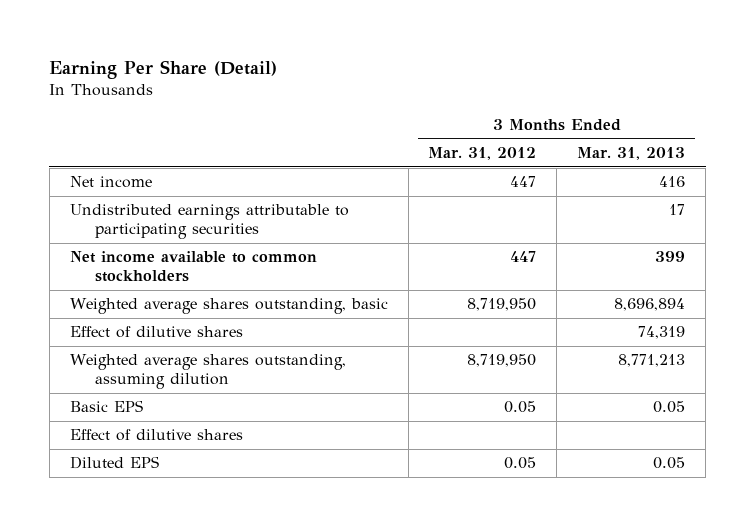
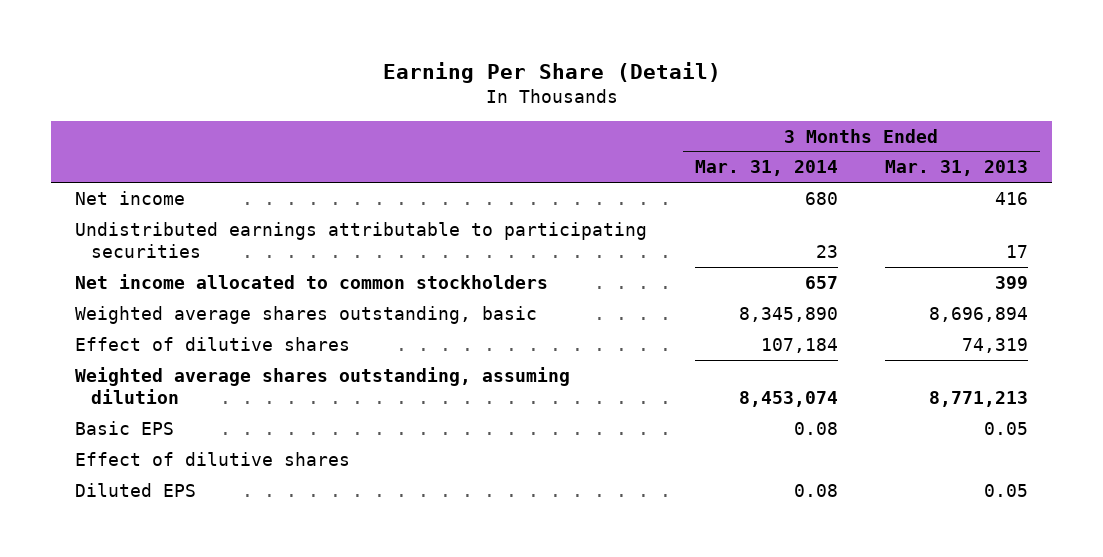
- | 3 Months Ended Mar. 31, 2012 | 3 Months Ended Mar. 31, 2013
+ | 3 Months Ended Mar. 31, 2014 | 3 Months Ended Mar. 31, 2013
- Net income available to common stockholders | 447 | 399
+ Net income allocated to common stockholders | 657 | 399

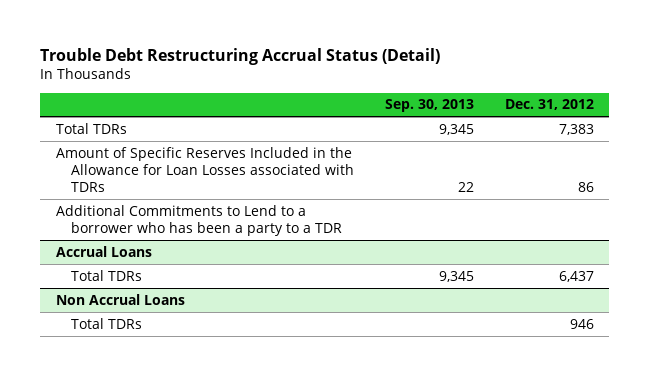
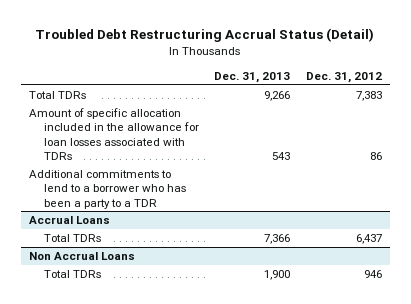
- Trouble Debt Restructuring Accrual Status (Detail)
+ Troubled Debt Restructuring Accrual Status (Detail)
- | Sep. 30, 2013 | Dec. 31, 2012
+ | Dec. 31, 2013 | Dec. 31, 2012
- Amount of Specific Reserves Included in the Allowance for Loan Losses associated with TDRs | 22 | 86
- Additional Commitments to Lend to a borrower who has been a party to a TDR
+ Amount of specific allocation included in the allowance for loan losses associated with TDRs | 543 | 86
+ Additional commitments to lend to a borrower who has been a party to a TDR

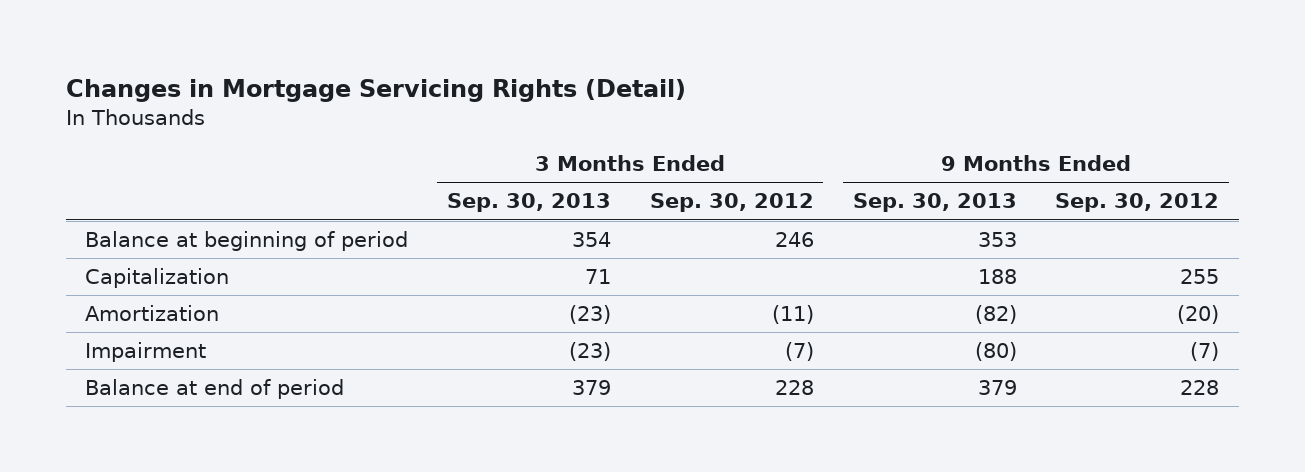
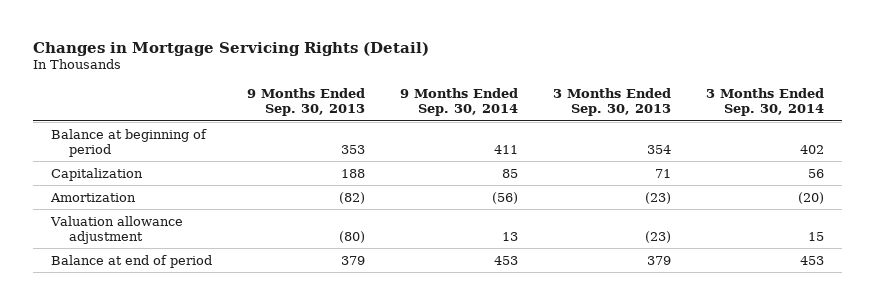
- | 3 Months Ended Sep. 30, 2013 | 3 Months Ended Sep. 30, 2012 | 9 Months Ended Sep. 30, 2013 | 9 Months Ended Sep. 30, 2012
+ | 9 Months Ended Sep. 30, 2013 | 9 Months Ended Sep. 30, 2014 | 3 Months Ended Sep. 30, 2013 | 3 Months Ended Sep. 30, 2014
- Impairment | (23) | (7) | (80) | (7)
+ Valuation allowance adjustment | (80) | 13 | (23) | 15

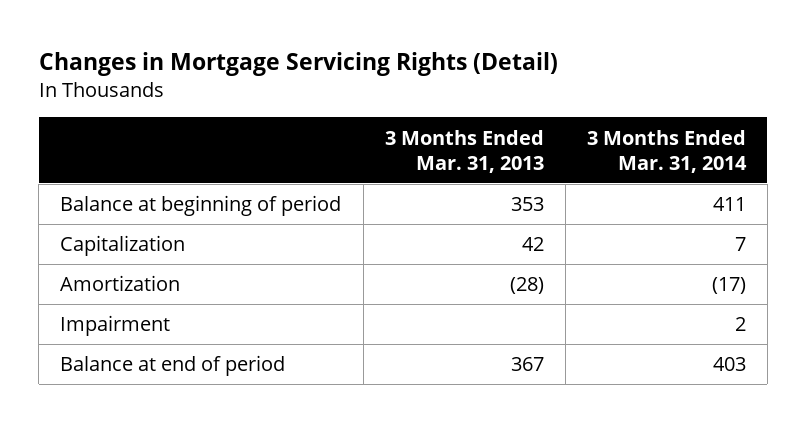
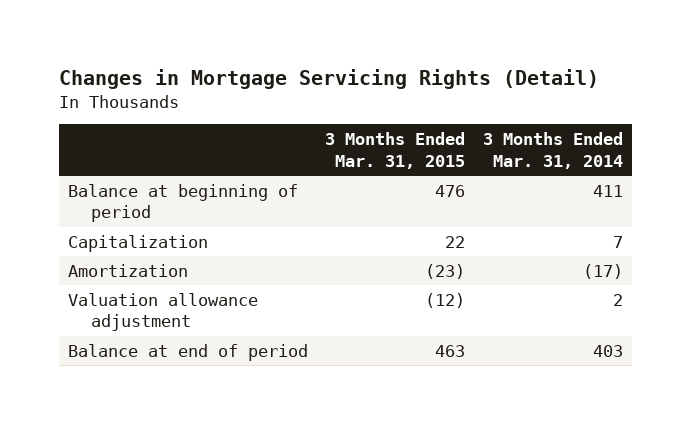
- | 3 Months Ended Mar. 31, 2013 | 3 Months Ended Mar. 31, 2014
+ | 3 Months Ended Mar. 31, 2015 | 3 Months Ended Mar. 31, 2014
- Impairment | | 2
+ Valuation allowance adjustment | (12) | 2

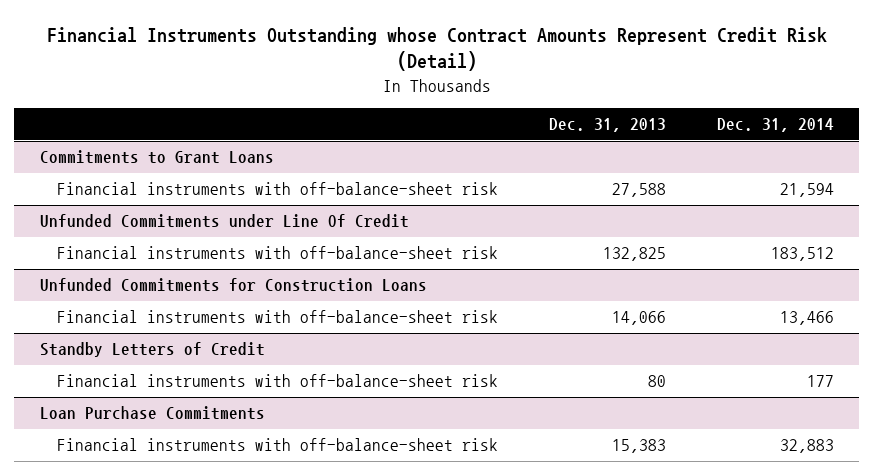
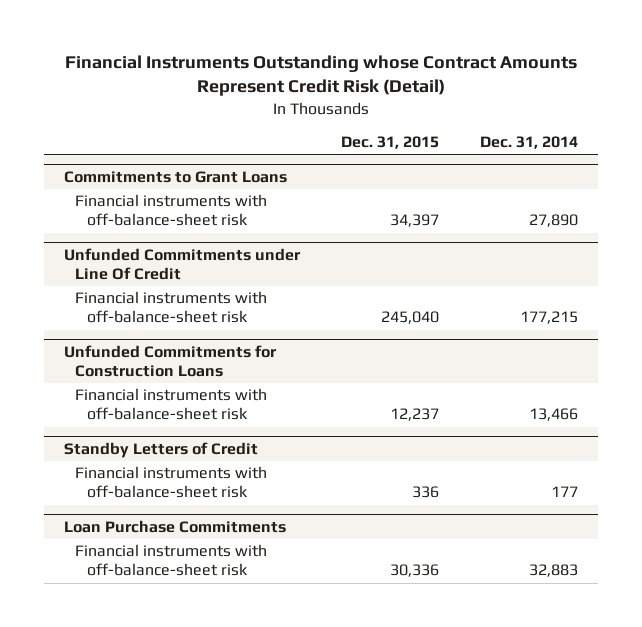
- | Dec. 31, 2013 | Dec. 31, 2014
+ | Dec. 31, 2015 | Dec. 31, 2014
@ Commitments to Grant Loans
- Financial instruments with off-balance-sheet risk | 27,588 | 21,594
+ Financial instruments with off-balance-sheet risk | 34,397 | 27,890
@ Unfunded Commitments under Line Of Credit
- Financial instruments with off-balance-sheet risk | 132,825 | 183,512
+ Financial instruments with off-balance-sheet risk | 245,040 | 177,215

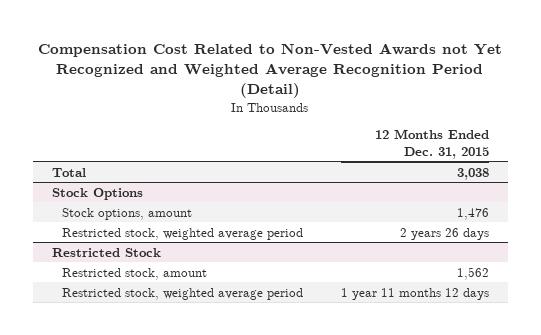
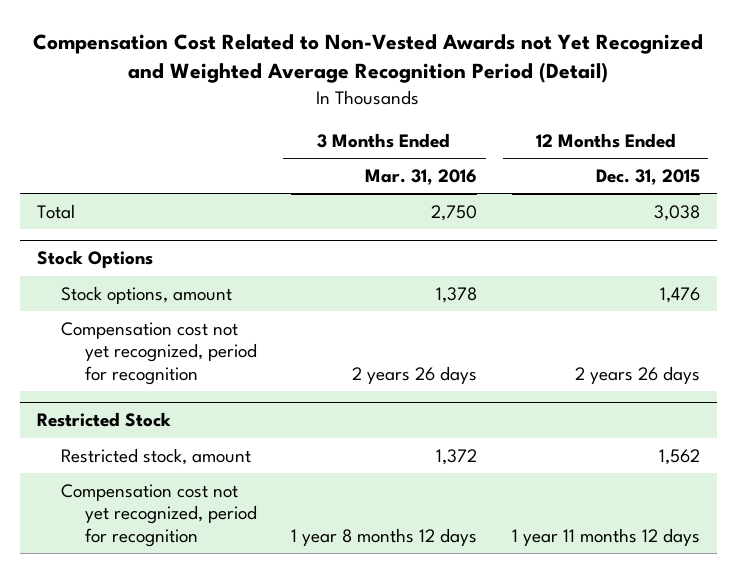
- | 12 Months Ended Dec. 31, 2015
+ | 3 Months Ended Mar. 31, 2016 | 12 Months Ended Dec. 31, 2015
@ Stock Options
- Restricted stock, weighted average period | 2 years 26 days
+ Compensation cost not yet recognized, period for recognition | 2 years 26 days | 2 years 26 days
@ Restricted Stock
- Restricted stock, weighted average period | 1 year 11 months 12 days
+ Compensation cost not yet recognized, period for recognition | 1 year 8 months 12 days | 1 year 11 months 12 days

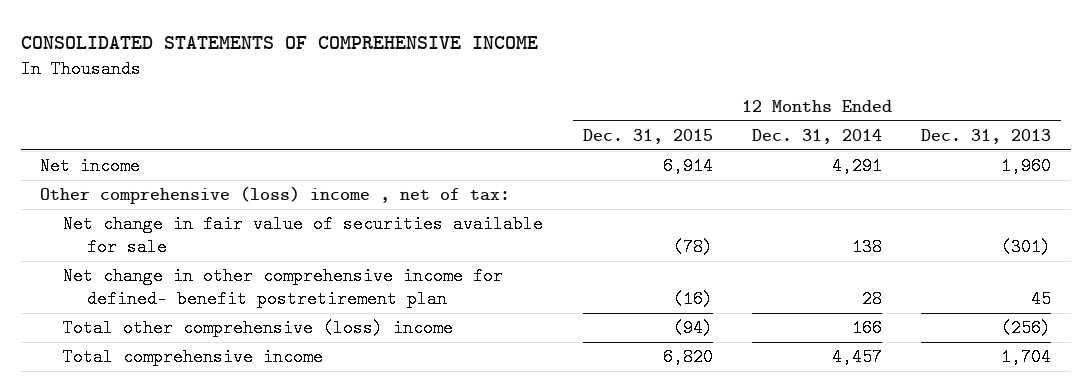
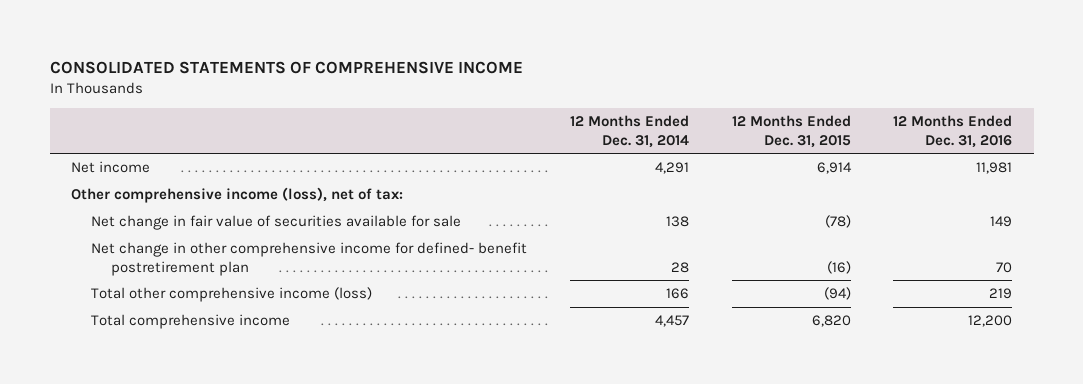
- | 12 Months Ended Dec. 31, 2015 | 12 Months Ended Dec. 31, 2014 | 12 Months Ended Dec. 31, 2013
+ | 12 Months Ended Dec. 31, 2014 | 12 Months Ended Dec. 31, 2015 | 12 Months Ended Dec. 31, 2016
- Other comprehensive (loss) income , net of tax:
+ Other comprehensive income (loss), net of tax:
- Total other comprehensive (loss) income | (94) | 166 | (256)
+ Total other comprehensive income (loss) | 166 | (94) | 219

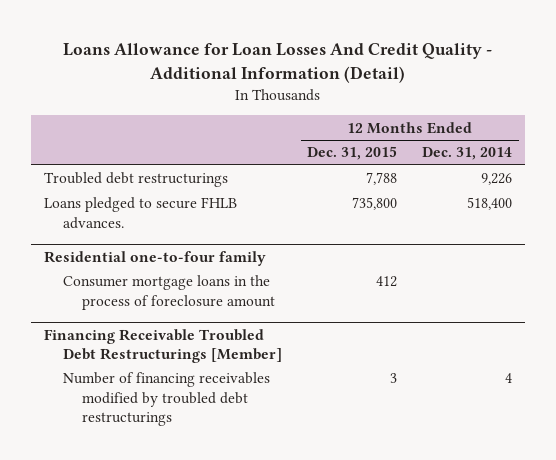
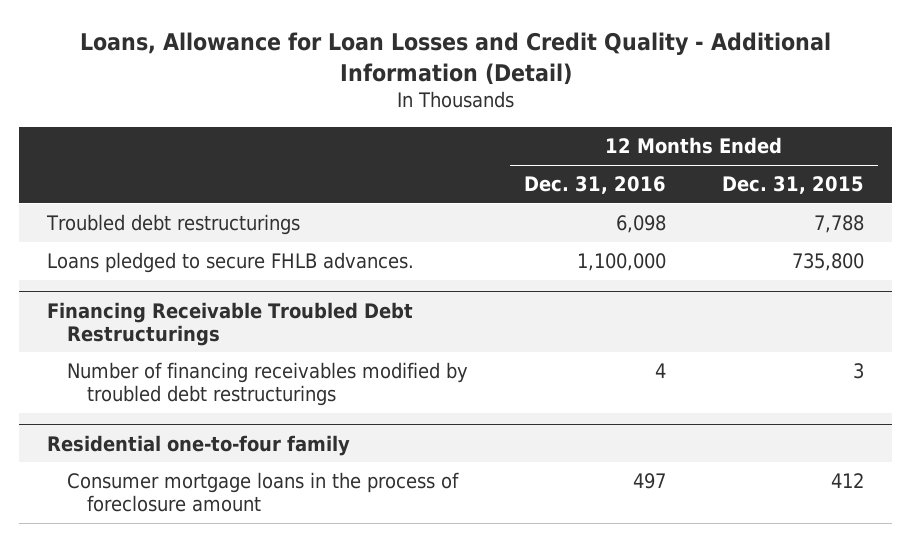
- Loans Allowance for Loan Losses And Credit Quality - Additional Information (Detail)
+ Loans, Allowance for Loan Losses and Credit Quality - Additional Information (Detail)
- | 12 Months Ended Dec. 31, 2015 | 12 Months Ended Dec. 31, 2014
+ | 12 Months Ended Dec. 31, 2016 | 12 Months Ended Dec. 31, 2015
+ Financing Receivable Troubled Debt Restructurings
+ Number of financing receivables modified by troubled debt restructurings | 4 | 3
- Financing Receivable Troubled Debt Restructurings [Member]
- Number of financing receivables modified by troubled debt restructurings | 3 | 4

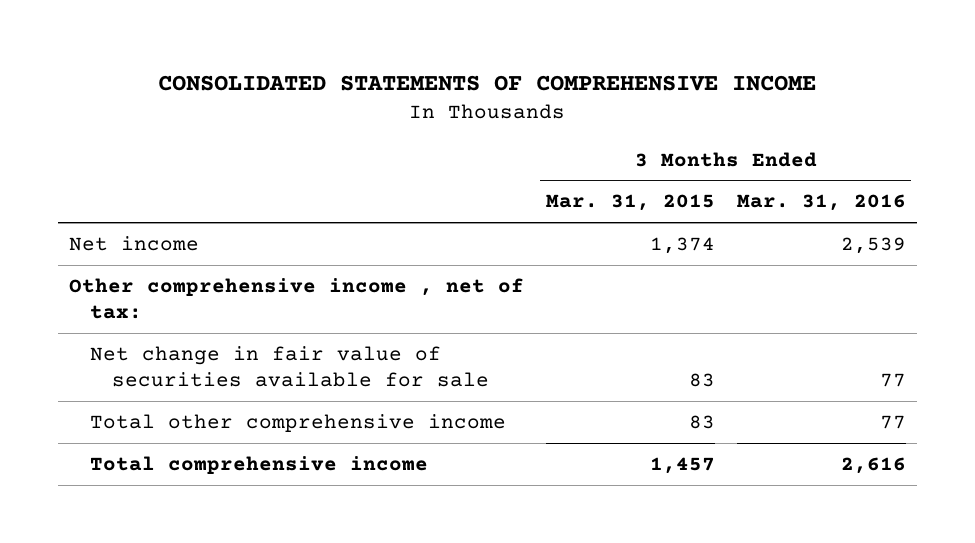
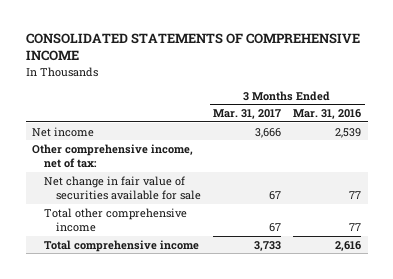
- | 3 Months Ended Mar. 31, 2015 | 3 Months Ended Mar. 31, 2016
+ | 3 Months Ended Mar. 31, 2017 | 3 Months Ended Mar. 31, 2016
- Other comprehensive income , net of tax:
+ Other comprehensive income, net of tax:

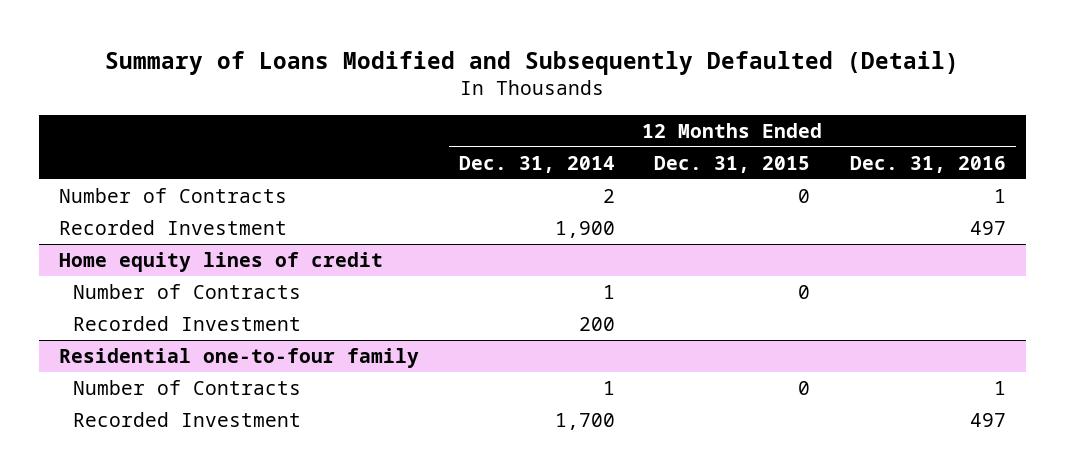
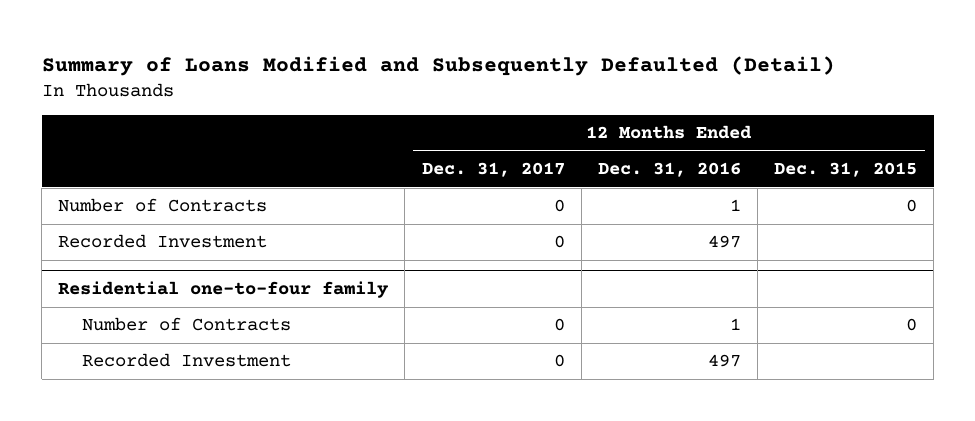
- | 12 Months Ended Dec. 31, 2014 | 12 Months Ended Dec. 31, 2015 | 12 Months Ended Dec. 31, 2016
+ | 12 Months Ended Dec. 31, 2017 | 12 Months Ended Dec. 31, 2016 | 12 Months Ended Dec. 31, 2015
- Home equity lines of credit
- Number of Contracts | 1 | 0 |
- Recorded Investment | 200 | |

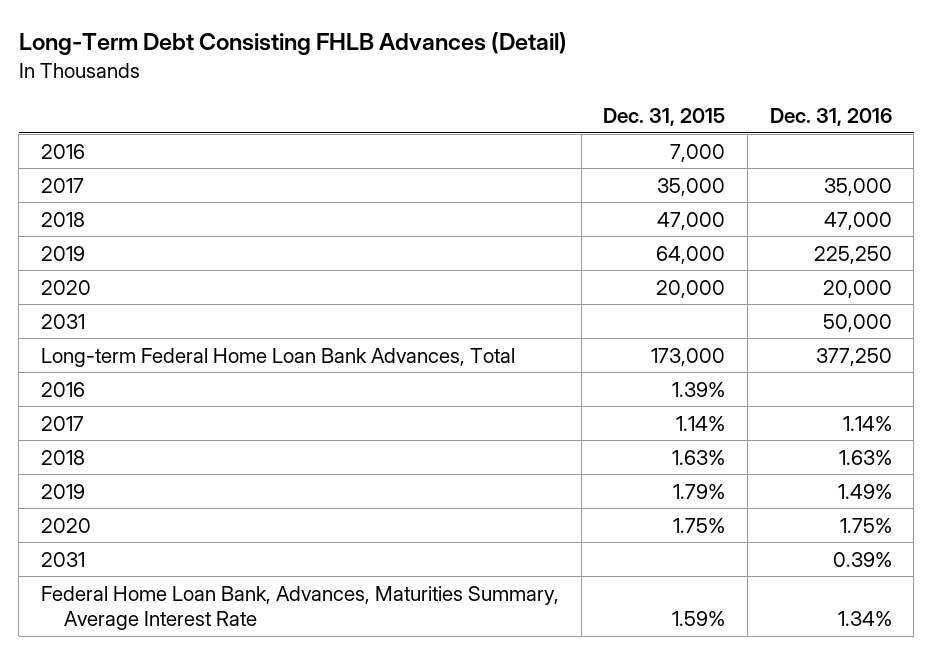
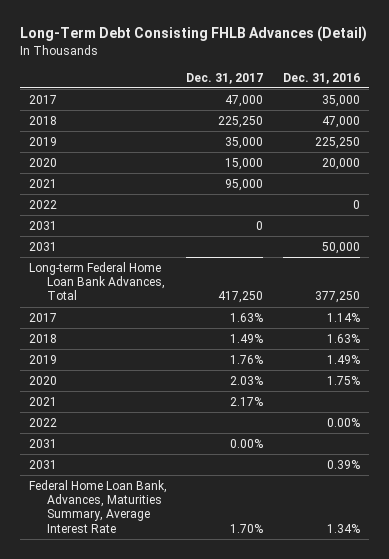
- | Dec. 31, 2015 | Dec. 31, 2016
+ | Dec. 31, 2017 | Dec. 31, 2016
- 2016 | 7,000 |
+ 2021 | 95,000 |
+ 2022 | | 0
+ 2031 | 0 |
- 2016 | 1.39% |
+ 2021 | 2.17% |
+ 2022 | | 0.00%
+ 2031 | 0.00% |

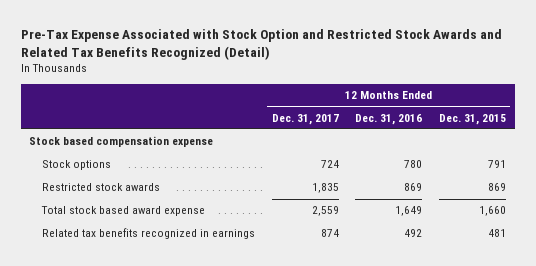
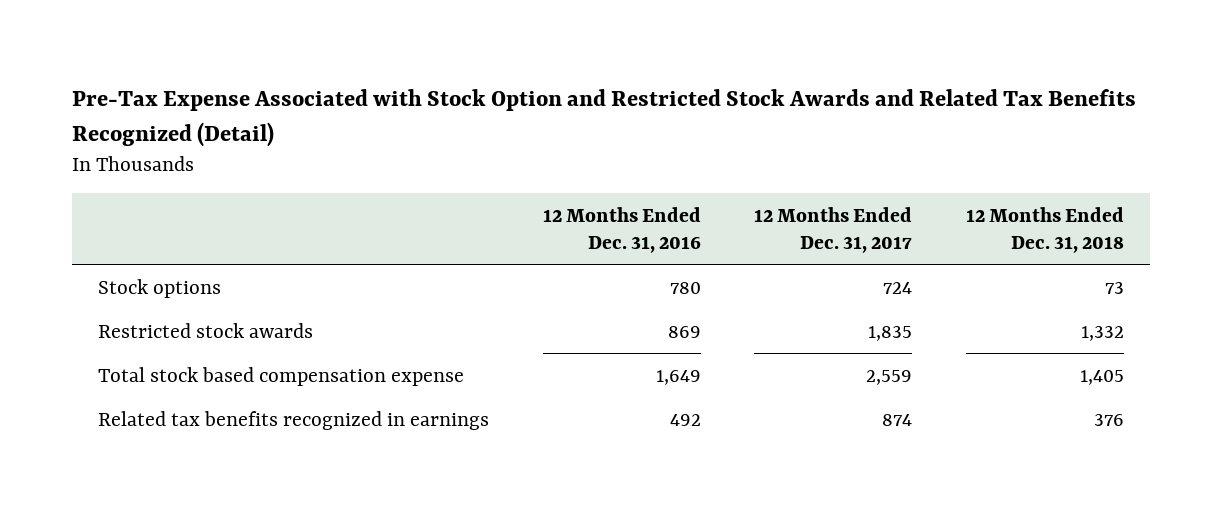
- | 12 Months Ended Dec. 31, 2017 | 12 Months Ended Dec. 31, 2016 | 12 Months Ended Dec. 31, 2015
+ | 12 Months Ended Dec. 31, 2016 | 12 Months Ended Dec. 31, 2017 | 12 Months Ended Dec. 31, 2018
- Stock based compensation expense
- Total stock based award expense | 2,559 | 1,649 | 1,660
+ Total stock based compensation expense | 1,649 | 2,559 | 1,405

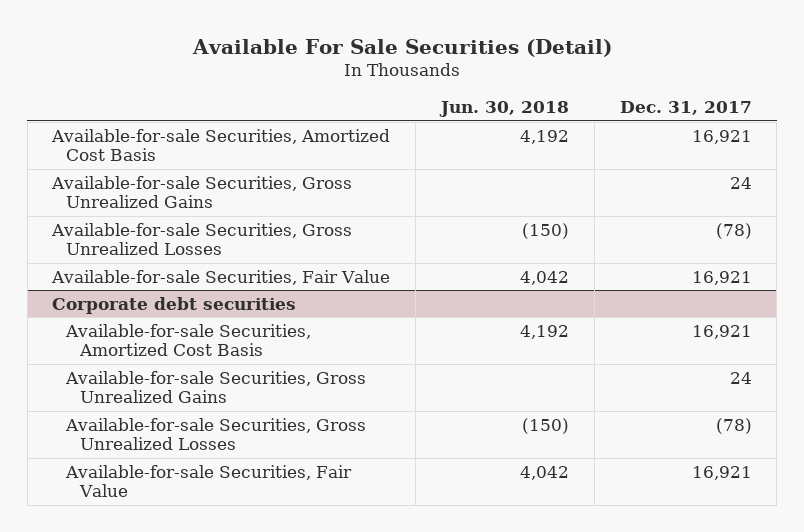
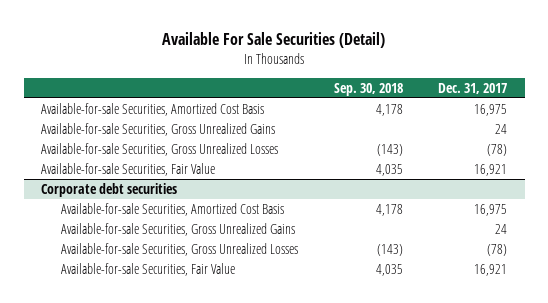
- | Jun. 30, 2018 | Dec. 31, 2017
+ | Sep. 30, 2018 | Dec. 31, 2017
- Available-for-sale Securities, Amortized Cost Basis | 4,192 | 16,921
+ Available-for-sale Securities, Amortized Cost Basis | 4,178 | 16,975
@ Corporate debt securities
- Available-for-sale Securities, Amortized Cost Basis | 4,192 | 16,921
+ Available-for-sale Securities, Amortized Cost Basis | 4,178 | 16,975

